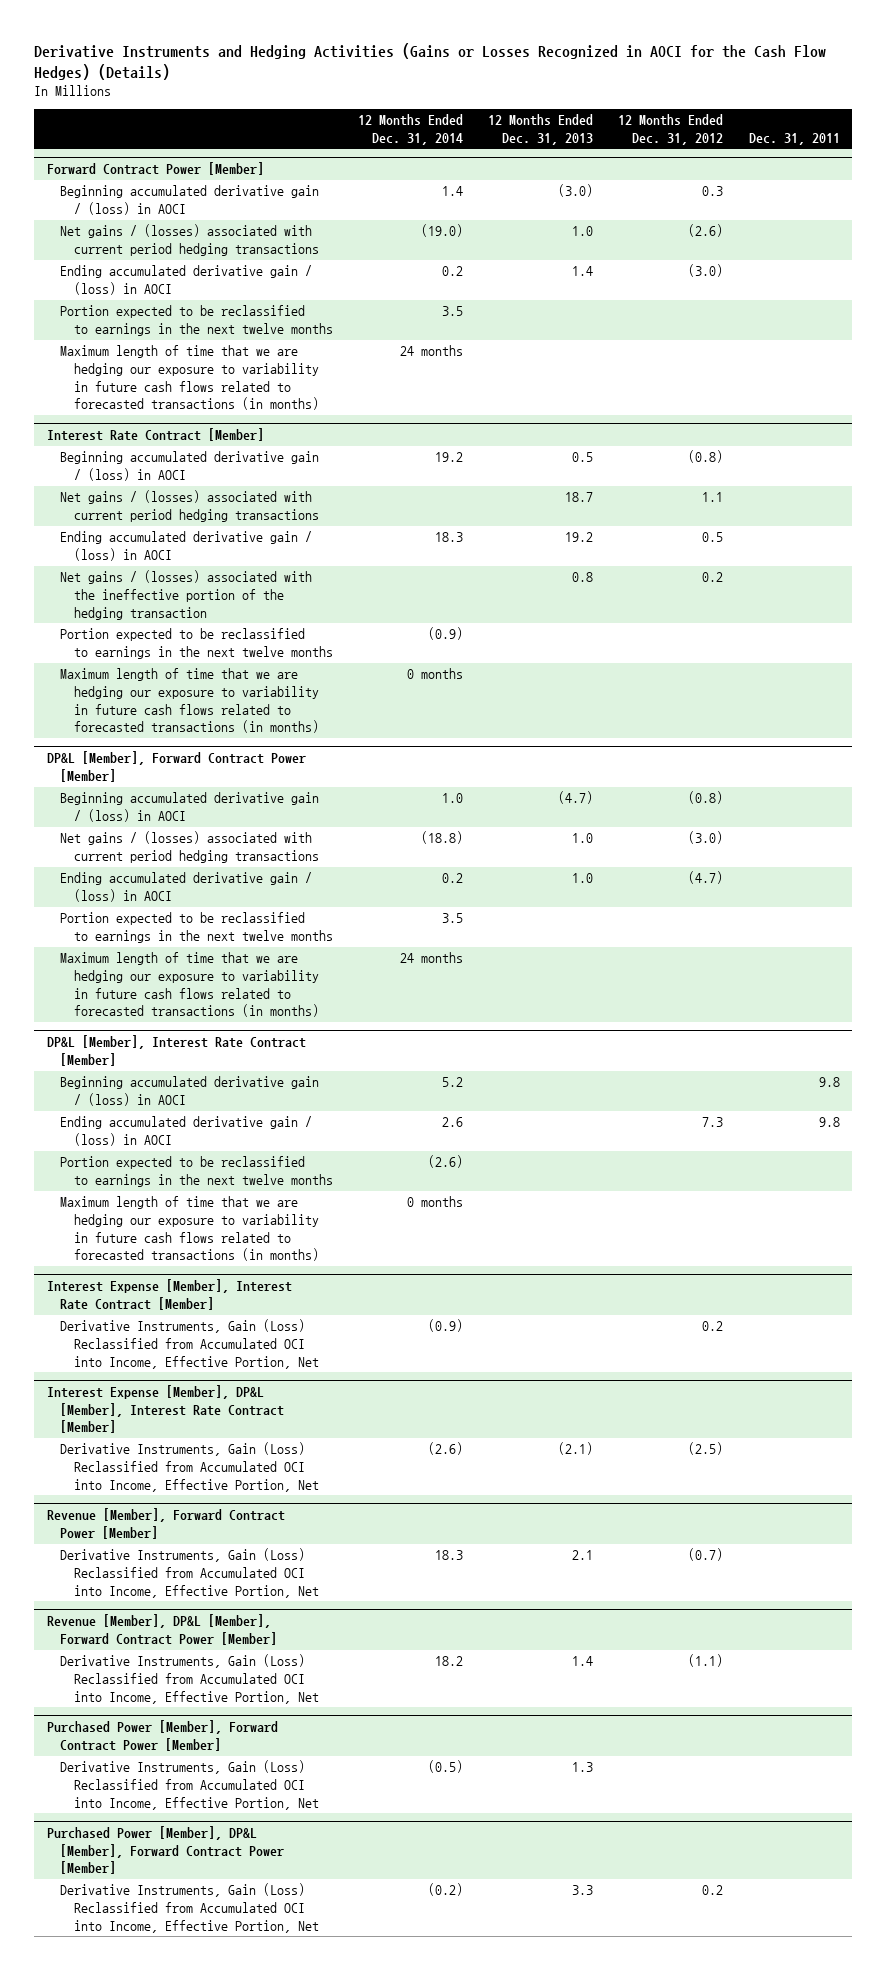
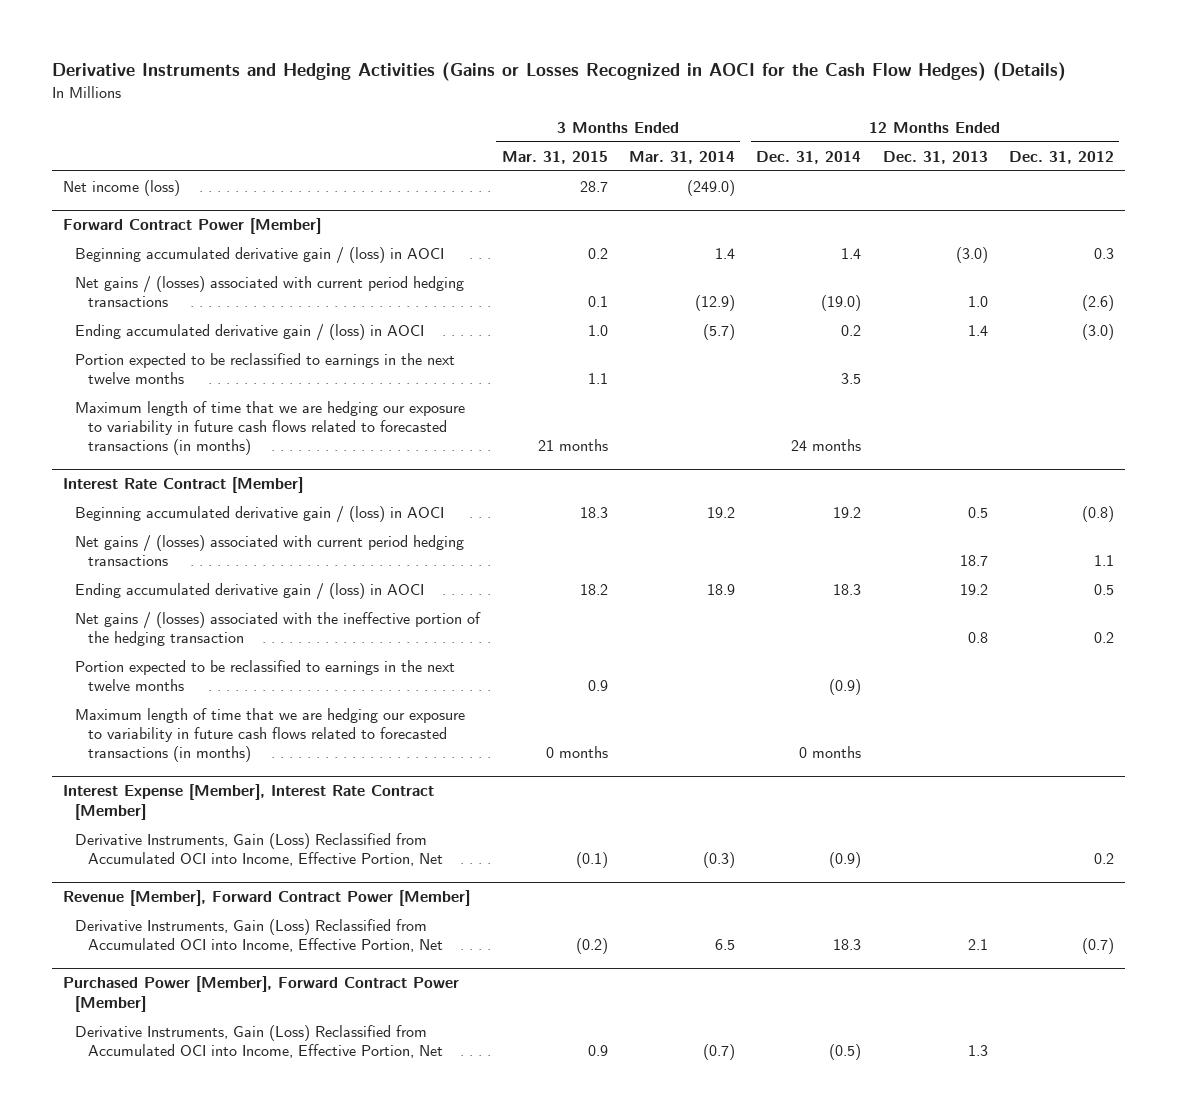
- | 12 Months Ended Dec. 31, 2014 | 12 Months Ended Dec. 31, 2013 | 12 Months Ended Dec. 31, 2012 | Dec. 31, 2011
+ | 3 Months Ended Mar. 31, 2015 | 3 Months Ended Mar. 31, 2014 | 12 Months Ended Dec. 31, 2014 | 12 Months Ended Dec. 31, 2013 | 12 Months Ended Dec. 31, 2012
+ Net income (loss) | 28.7 | (249.0) | | |
- DP&L [Member], Forward Contract Power [Member]
- Beginning accumulated derivative gain / (loss) in AOCI | 1.0 | (4.7) | (0.8) |
- Net gains / (losses) associated with current period hedging transactions | (18.8) | 1.0 | (3.0) |
- Ending accumulated derivative gain / (loss) in AOCI | 0.2 | 1.0 | (4.7) |
- Portion expected to be reclassified to earnings in the next twelve months | 3.5 | | |
- Maximum length of time that we are hedging our exposure to variability in future cash flows related to forecasted transactions (in months) | 24 months | | |
- DP&L [Member], Interest Rate Contract [Member]
- Beginning accumulated derivative gain / (loss) in AOCI | 5.2 | | | 9.8
- Ending accumulated derivative gain / (loss) in AOCI | 2.6 | | 7.3 | 9.8
- Portion expected to be reclassified to earnings in the next twelve months | (2.6) | | |
- Maximum length of time that we are hedging our exposure to variability in future cash flows related to forecasted transactions (in months) | 0 months | | |
- Interest Expense [Member], DP&L [Member], Interest Rate Contract [Member]
- Derivative Instruments, Gain (Loss) Reclassified from Accumulated OCI into Income, Effective Portion, Net | (2.6) | (2.1) | (2.5) |
- Revenue [Member], DP&L [Member], Forward Contract Power [Member]
- Derivative Instruments, Gain (Loss) Reclassified from Accumulated OCI into Income, Effective Portion, Net | 18.2 | 1.4 | (1.1) |
- Purchased Power [Member], DP&L [Member], Forward Contract Power [Member]
- Derivative Instruments, Gain (Loss) Reclassified from Accumulated OCI into Income, Effective Portion, Net | (0.2) | 3.3 | 0.2 |

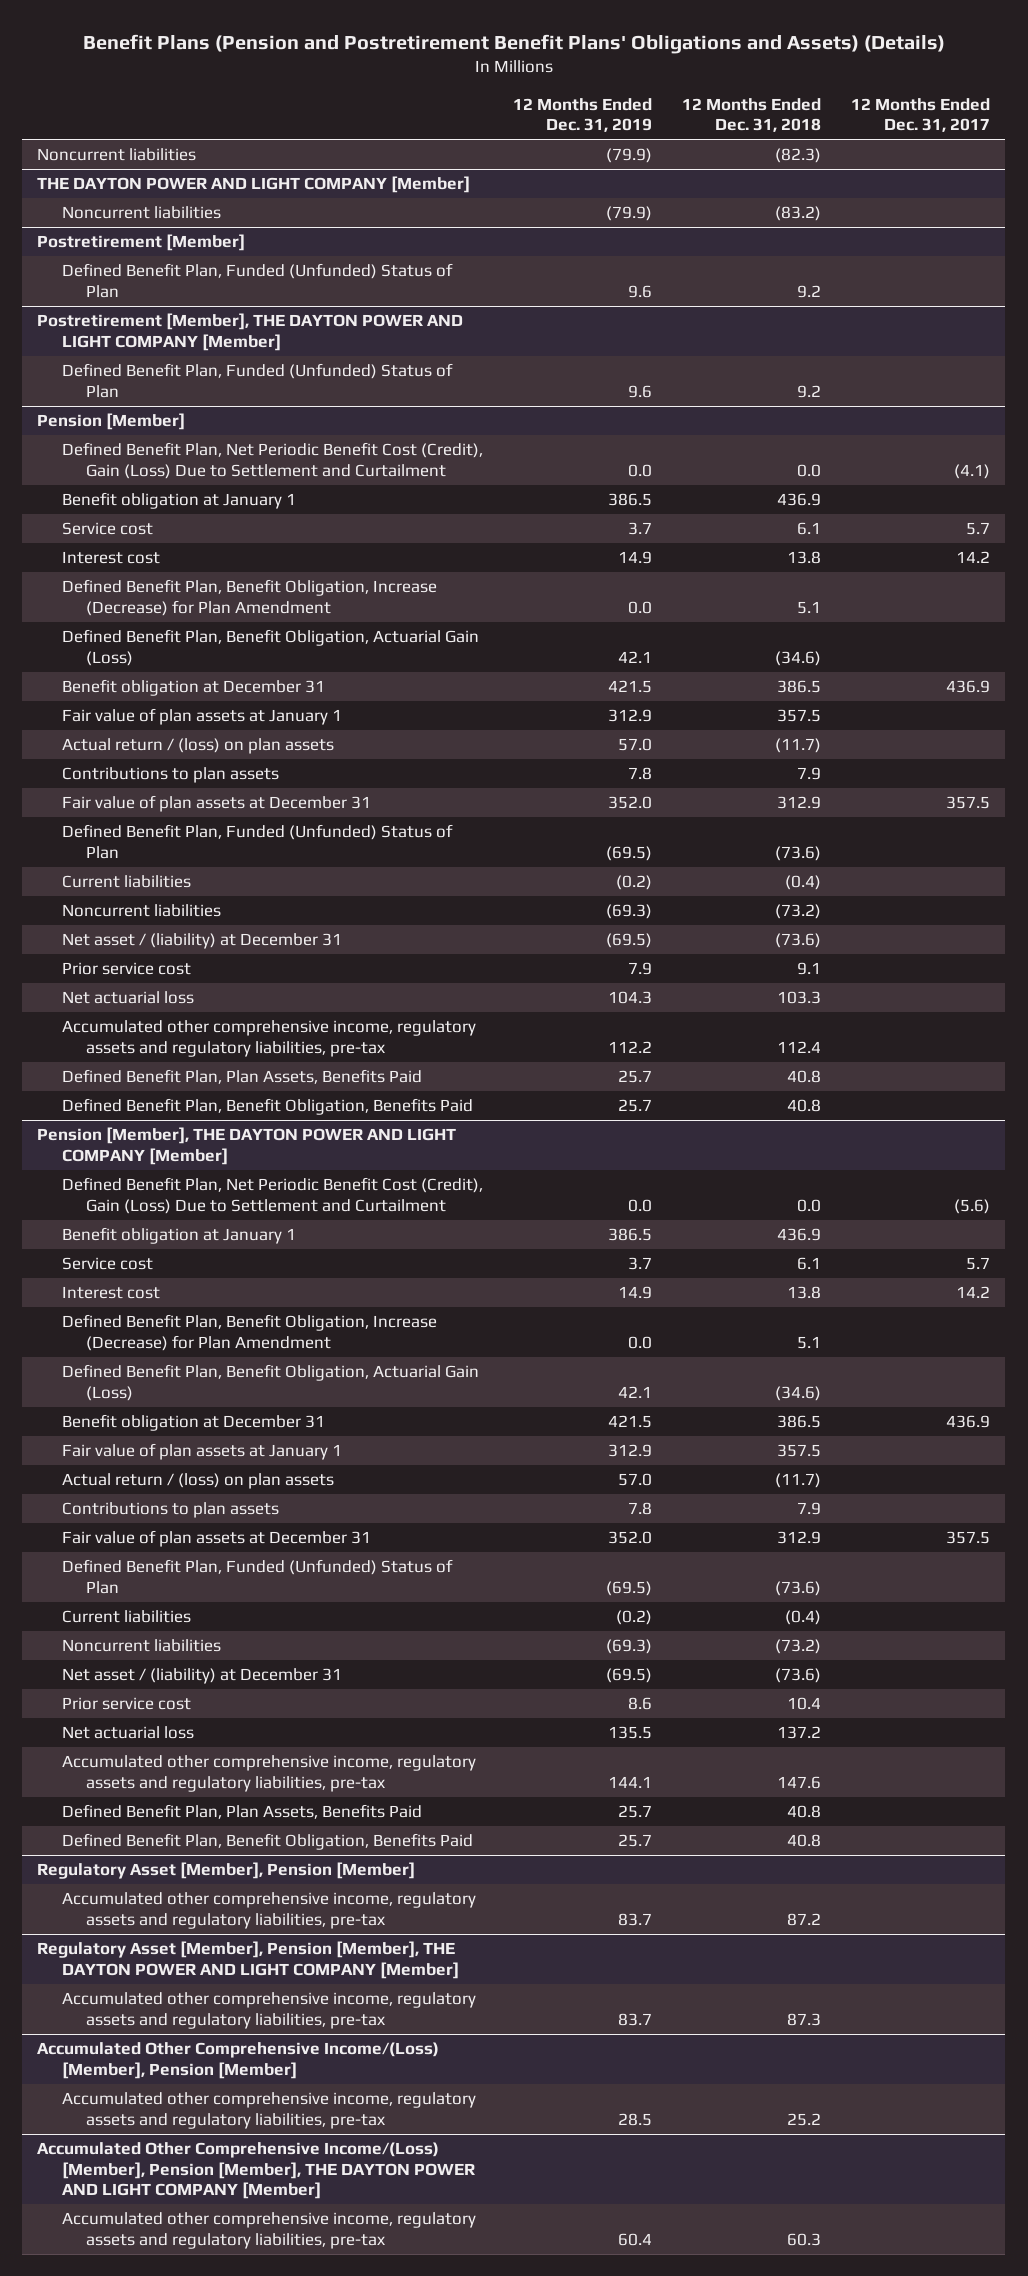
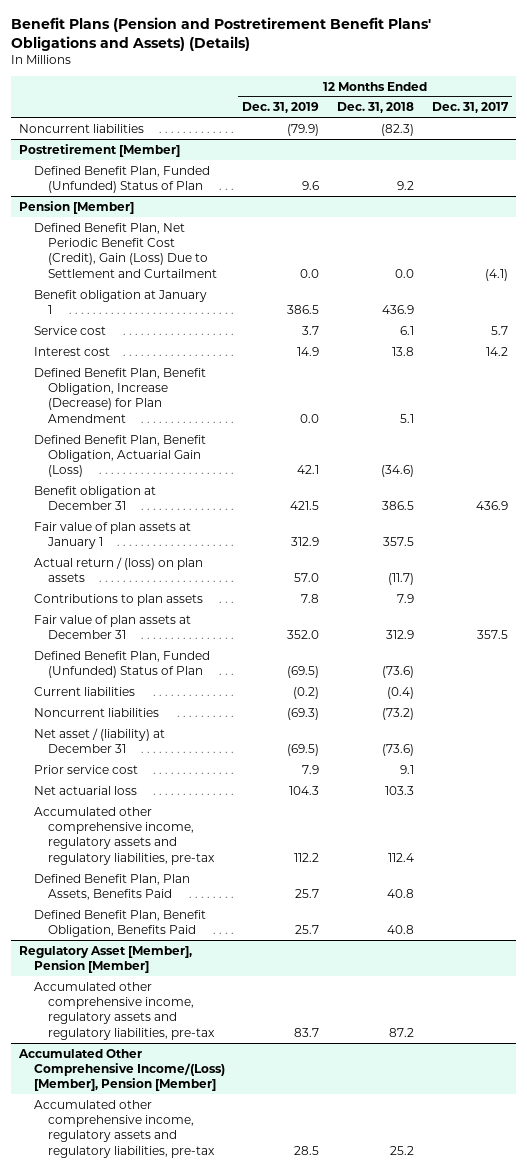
- THE DAYTON POWER AND LIGHT COMPANY [Member]
- Noncurrent liabilities | (79.9) | (83.2) |
- Postretirement [Member], THE DAYTON POWER AND LIGHT COMPANY [Member]
- Defined Benefit Plan, Funded (Unfunded) Status of Plan | 9.6 | 9.2 |
- Pension [Member], THE DAYTON POWER AND LIGHT COMPANY [Member]
- Defined Benefit Plan, Net Periodic Benefit Cost (Credit), Gain (Loss) Due to Settlement and Curtailment | 0.0 | 0.0 | (5.6)
- Benefit obligation at January 1 | 386.5 | 436.9 |
- Service cost | 3.7 | 6.1 | 5.7
- Interest cost | 14.9 | 13.8 | 14.2
- Defined Benefit Plan, Benefit Obligation, Increase (Decrease) for Plan Amendment | 0.0 | 5.1 |
- Defined Benefit Plan, Benefit Obligation, Actuarial Gain (Loss) | 42.1 | (34.6) |
- Benefit obligation at December 31 | 421.5 | 386.5 | 436.9
- Fair value of plan assets at January 1 | 312.9 | 357.5 |
- Actual return / (loss) on plan assets | 57.0 | (11.7) |
- Contributions to plan assets | 7.8 | 7.9 |
- Fair value of plan assets at December 31 | 352.0 | 312.9 | 357.5
- Defined Benefit Plan, Funded (Unfunded) Status of Plan | (69.5) | (73.6) |
- Current liabilities | (0.2) | (0.4) |
- Noncurrent liabilities | (69.3) | (73.2) |
- Net asset / (liability) at December 31 | (69.5) | (73.6) |
- Prior service cost | 8.6 | 10.4 |
- Net actuarial loss | 135.5 | 137.2 |
- Accumulated other comprehensive income, regulatory assets and regulatory liabilities, pre-tax | 144.1 | 147.6 |
- Defined Benefit Plan, Plan Assets, Benefits Paid | 25.7 | 40.8 |
- Defined Benefit Plan, Benefit Obligation, Benefits Paid | 25.7 | 40.8 |
- Regulatory Asset [Member], Pension [Member], THE DAYTON POWER AND LIGHT COMPANY [Member]
- Accumulated other comprehensive income, regulatory assets and regulatory liabilities, pre-tax | 83.7 | 87.3 |
- Accumulated Other Comprehensive Income/(Loss) [Member], Pension [Member], THE DAYTON POWER AND LIGHT COMPANY [Member]
- Accumulated other comprehensive income, regulatory assets and regulatory liabilities, pre-tax | 60.4 | 60.3 |

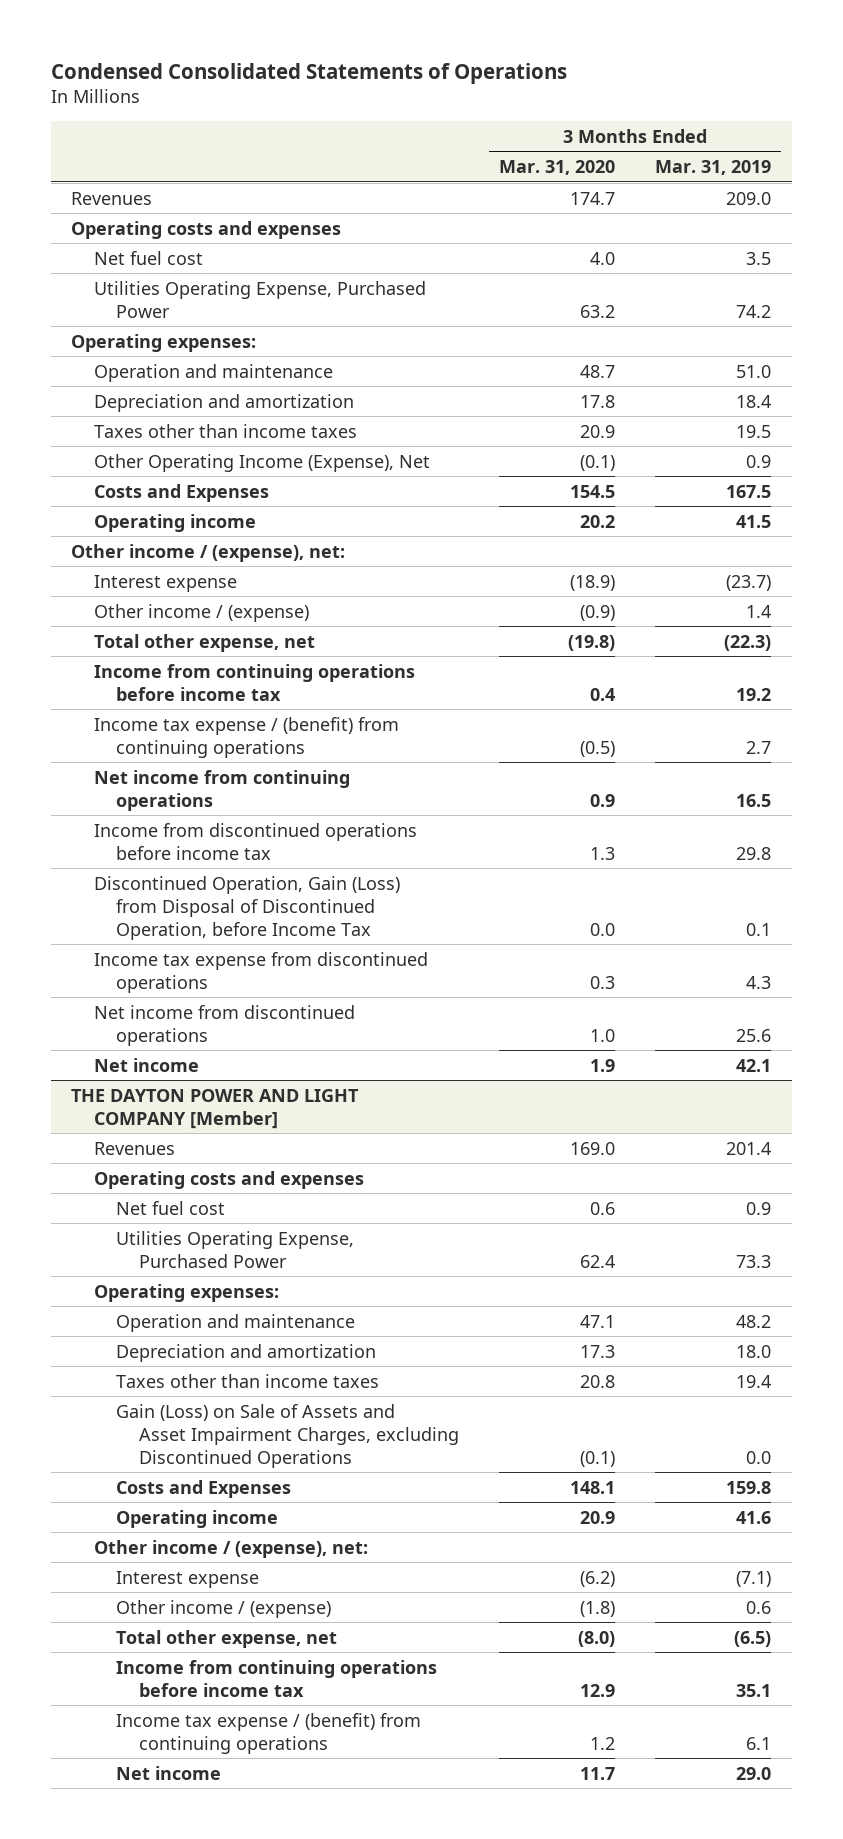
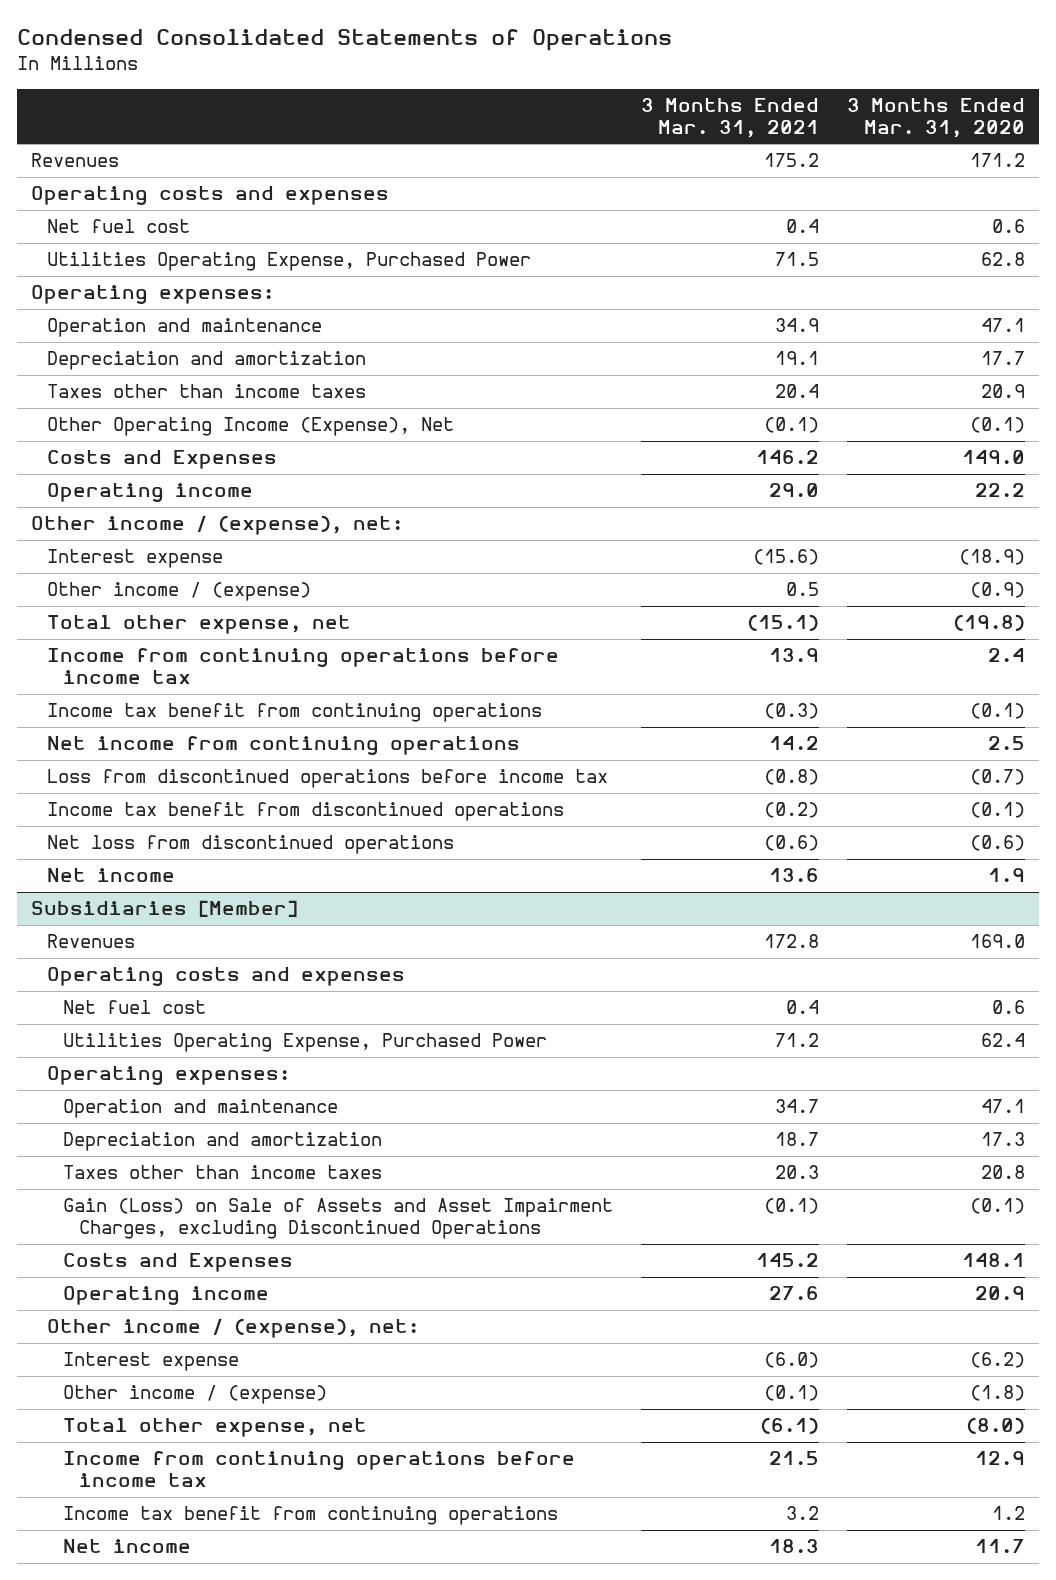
- | 3 Months Ended Mar. 31, 2020 | 3 Months Ended Mar. 31, 2019
+ | 3 Months Ended Mar. 31, 2021 | 3 Months Ended Mar. 31, 2020
- Revenues | 174.7 | 209.0
+ Revenues | 175.2 | 171.2
- Net fuel cost | 4.0 | 3.5
- Utilities Operating Expense, Purchased Power | 63.2 | 74.2
+ Net fuel cost | 0.4 | 0.6
+ Utilities Operating Expense, Purchased Power | 71.5 | 62.8
- Operation and maintenance | 48.7 | 51.0
- Depreciation and amortization | 17.8 | 18.4
+ Operation and maintenance | 34.9 | 47.1
+ Depreciation and amortization | 19.1 | 17.7
- Costs and Expenses | 154.5 | 167.5
- Operating income | 20.2 | 41.5
+ Costs and Expenses | 146.2 | 149.0
+ Operating income | 29.0 | 22.2
- Income from continuing operations before income tax | 0.4 | 19.2
- Income tax expense / (benefit) from continuing operations | (0.5) | 2.7
- Net income from continuing operations | 0.9 | 16.5
- Income from discontinued operations before income tax | 1.3 | 29.8
- Discontinued Operation, Gain (Loss) from Disposal of Discontinued Operation, before Income Tax | 0.0 | 0.1
- Income tax expense from discontinued operations | 0.3 | 4.3
- Net income from discontinued operations | 1.0 | 25.6
+ Income from continuing operations before income tax | 13.9 | 2.4
+ Income tax benefit from continuing operations | (0.3) | (0.1)
+ Net income from continuing operations | 14.2 | 2.5
+ Loss from discontinued operations before income tax | (0.8) | (0.7)
+ Income tax benefit from discontinued operations | (0.2) | (0.1)
+ Net loss from discontinued operations | (0.6) | (0.6)
- THE DAYTON POWER AND LIGHT COMPANY [Member]
+ Subsidiaries [Member]
- Income tax expense / (benefit) from continuing operations | 1.2 | 6.1
+ Income tax benefit from continuing operations | 3.2 | 1.2

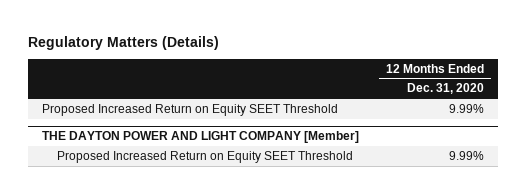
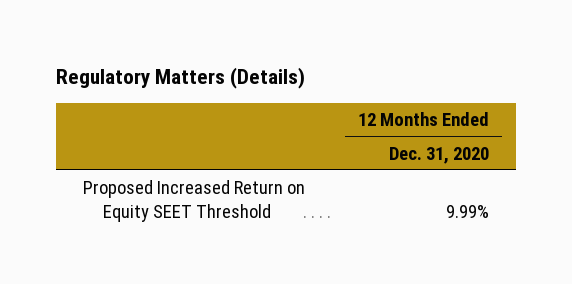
- THE DAYTON POWER AND LIGHT COMPANY [Member]
- Proposed Increased Return on Equity SEET Threshold | 9.99%

